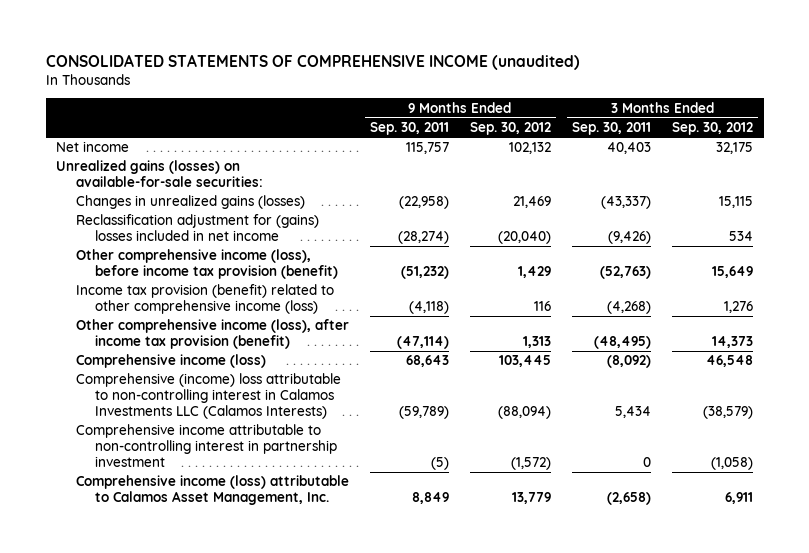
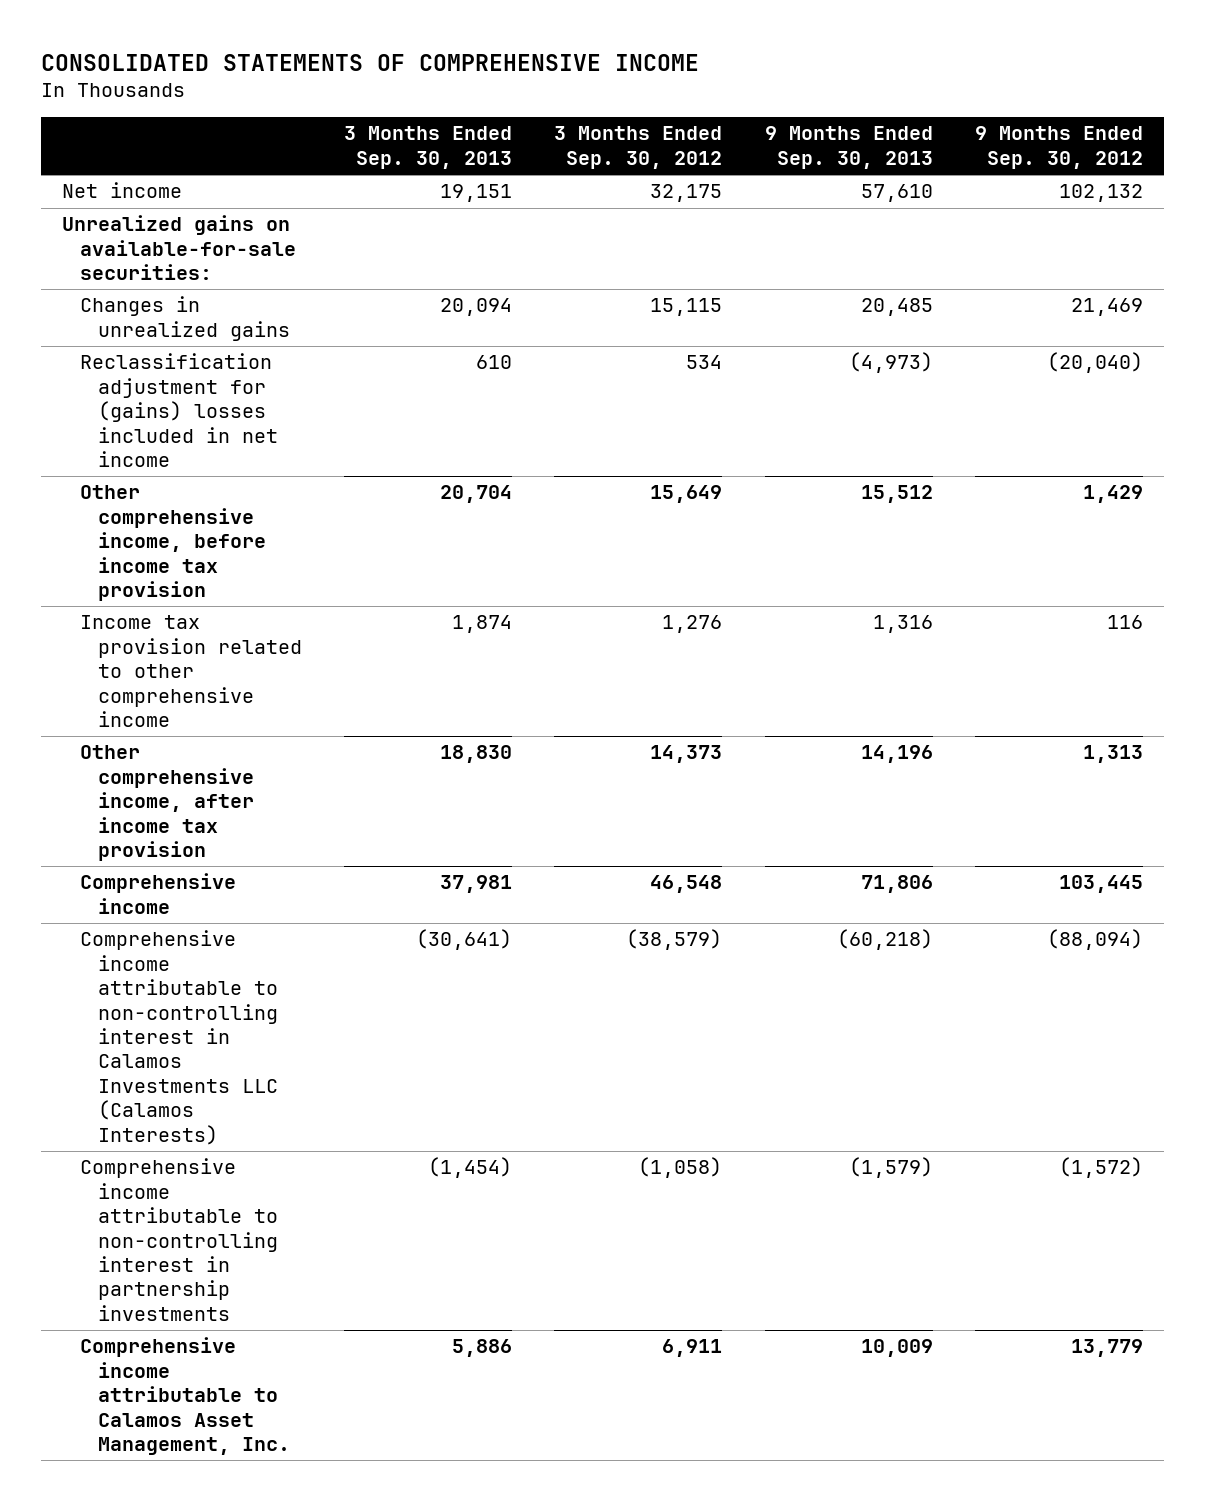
- CONSOLIDATED STATEMENTS OF COMPREHENSIVE INCOME (unaudited)
+ CONSOLIDATED STATEMENTS OF COMPREHENSIVE INCOME
- | 9 Months Ended Sep. 30, 2011 | 9 Months Ended Sep. 30, 2012 | 3 Months Ended Sep. 30, 2011 | 3 Months Ended Sep. 30, 2012
+ | 3 Months Ended Sep. 30, 2013 | 3 Months Ended Sep. 30, 2012 | 9 Months Ended Sep. 30, 2013 | 9 Months Ended Sep. 30, 2012
- Unrealized gains (losses) on available-for-sale securities:
- Changes in unrealized gains (losses) | (22,958) | 21,469 | (43,337) | 15,115
+ Unrealized gains on available-for-sale securities:
+ Changes in unrealized gains | 20,094 | 15,115 | 20,485 | 21,469
- Other comprehensive income (loss), before income tax provision (benefit) | (51,232) | 1,429 | (52,763) | 15,649
- Income tax provision (benefit) related to other comprehensive income (loss) | (4,118) | 116 | (4,268) | 1,276
- Other comprehensive income (loss), after income tax provision (benefit) | (47,114) | 1,313 | (48,495) | 14,373
- Comprehensive income (loss) | 68,643 | 103,445 | (8,092) | 46,548
- Comprehensive (income) loss attributable to non-controlling interest in Calamos Investments LLC (Calamos Interests) | (59,789) | (88,094) | 5,434 | (38,579)
- Comprehensive income attributable to non-controlling interest in partnership investment | (5) | (1,572) | 0 | (1,058)
- Comprehensive income (loss) attributable to Calamos Asset Management, Inc. | 8,849 | 13,779 | (2,658) | 6,911
+ Other comprehensive income, before income tax provision | 20,704 | 15,649 | 15,512 | 1,429
+ Income tax provision related to other comprehensive income | 1,874 | 1,276 | 1,316 | 116
+ Other comprehensive income, after income tax provision | 18,830 | 14,373 | 14,196 | 1,313
+ Comprehensive income | 37,981 | 46,548 | 71,806 | 103,445
+ Comprehensive income attributable to non-controlling interest in Calamos Investments LLC (Calamos Interests) | (30,641) | (38,579) | (60,218) | (88,094)
+ Comprehensive income attributable to non-controlling interest in partnership investments | (1,454) | (1,058) | (1,579) | (1,572)
+ Comprehensive income attributable to Calamos Asset Management, Inc. | 5,886 | 6,911 | 10,009 | 13,779

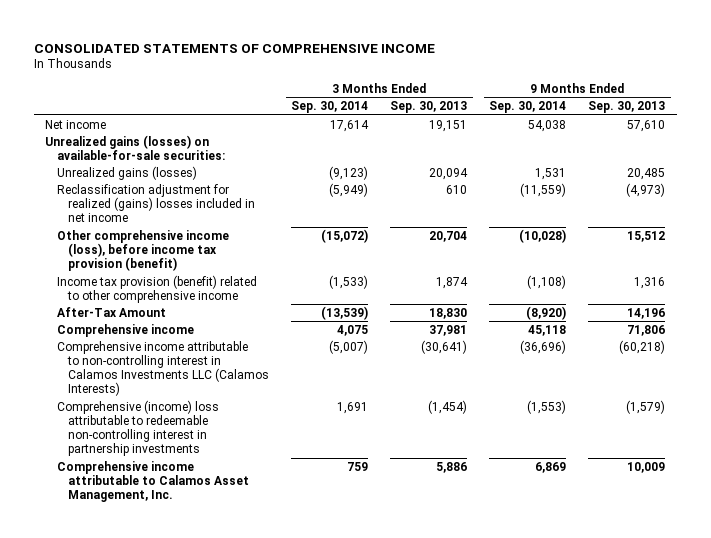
- | 3 Months Ended Sep. 30, 2013 | 3 Months Ended Sep. 30, 2012 | 9 Months Ended Sep. 30, 2013 | 9 Months Ended Sep. 30, 2012
+ | 3 Months Ended Sep. 30, 2014 | 3 Months Ended Sep. 30, 2013 | 9 Months Ended Sep. 30, 2014 | 9 Months Ended Sep. 30, 2013
- Unrealized gains on available-for-sale securities:
- Changes in unrealized gains | 20,094 | 15,115 | 20,485 | 21,469
- Reclassification adjustment for (gains) losses included in net income | 610 | 534 | (4,973) | (20,040)
- Other comprehensive income, before income tax provision | 20,704 | 15,649 | 15,512 | 1,429
- Income tax provision related to other comprehensive income | 1,874 | 1,276 | 1,316 | 116
- Other comprehensive income, after income tax provision | 18,830 | 14,373 | 14,196 | 1,313
+ Unrealized gains (losses) on available-for-sale securities:
+ Unrealized gains (losses) | (9,123) | 20,094 | 1,531 | 20,485
+ Reclassification adjustment for realized (gains) losses included in net income | (5,949) | 610 | (11,559) | (4,973)
+ Other comprehensive income (loss), before income tax provision (benefit) | (15,072) | 20,704 | (10,028) | 15,512
+ Income tax provision (benefit) related to other comprehensive income | (1,533) | 1,874 | (1,108) | 1,316
+ After-Tax Amount | (13,539) | 18,830 | (8,920) | 14,196
- Comprehensive income attributable to non-controlling interest in partnership investments | (1,454) | (1,058) | (1,579) | (1,572)
+ Comprehensive (income) loss attributable to redeemable non-controlling interest in partnership investments | 1,691 | (1,454) | (1,553) | (1,579)

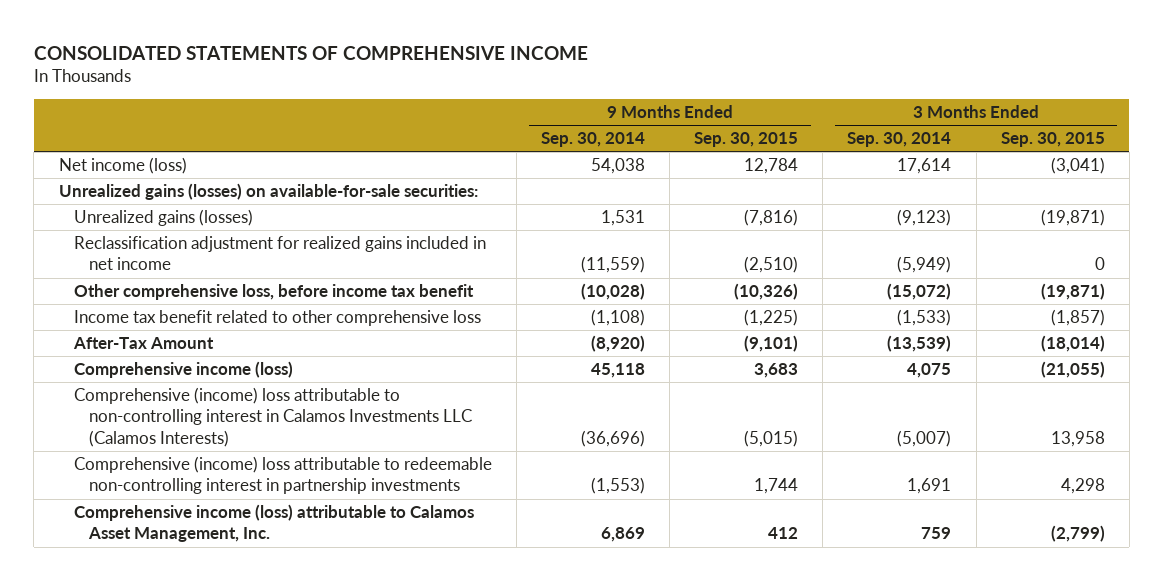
- | 3 Months Ended Sep. 30, 2014 | 3 Months Ended Sep. 30, 2013 | 9 Months Ended Sep. 30, 2014 | 9 Months Ended Sep. 30, 2013
+ | 9 Months Ended Sep. 30, 2014 | 9 Months Ended Sep. 30, 2015 | 3 Months Ended Sep. 30, 2014 | 3 Months Ended Sep. 30, 2015
- Net income | 17,614 | 19,151 | 54,038 | 57,610
+ Net income (loss) | 54,038 | 12,784 | 17,614 | (3,041)
- Reclassification adjustment for realized (gains) losses included in net income | (5,949) | 610 | (11,559) | (4,973)
- Other comprehensive income (loss), before income tax provision (benefit) | (15,072) | 20,704 | (10,028) | 15,512
- Income tax provision (benefit) related to other comprehensive income | (1,533) | 1,874 | (1,108) | 1,316
+ Reclassification adjustment for realized gains included in net income | (11,559) | (2,510) | (5,949) | 0
+ Other comprehensive loss, before income tax benefit | (10,028) | (10,326) | (15,072) | (19,871)
+ Income tax benefit related to other comprehensive loss | (1,108) | (1,225) | (1,533) | (1,857)
- Comprehensive income | 4,075 | 37,981 | 45,118 | 71,806
- Comprehensive income attributable to non-controlling interest in Calamos Investments LLC (Calamos Interests) | (5,007) | (30,641) | (36,696) | (60,218)
+ Comprehensive income (loss) | 45,118 | 3,683 | 4,075 | (21,055)
+ Comprehensive (income) loss attributable to non-controlling interest in Calamos Investments LLC (Calamos Interests) | (36,696) | (5,015) | (5,007) | 13,958
- Comprehensive income attributable to Calamos Asset Management, Inc. | 759 | 5,886 | 6,869 | 10,009
+ Comprehensive income (loss) attributable to Calamos Asset Management, Inc. | 6,869 | 412 | 759 | (2,799)

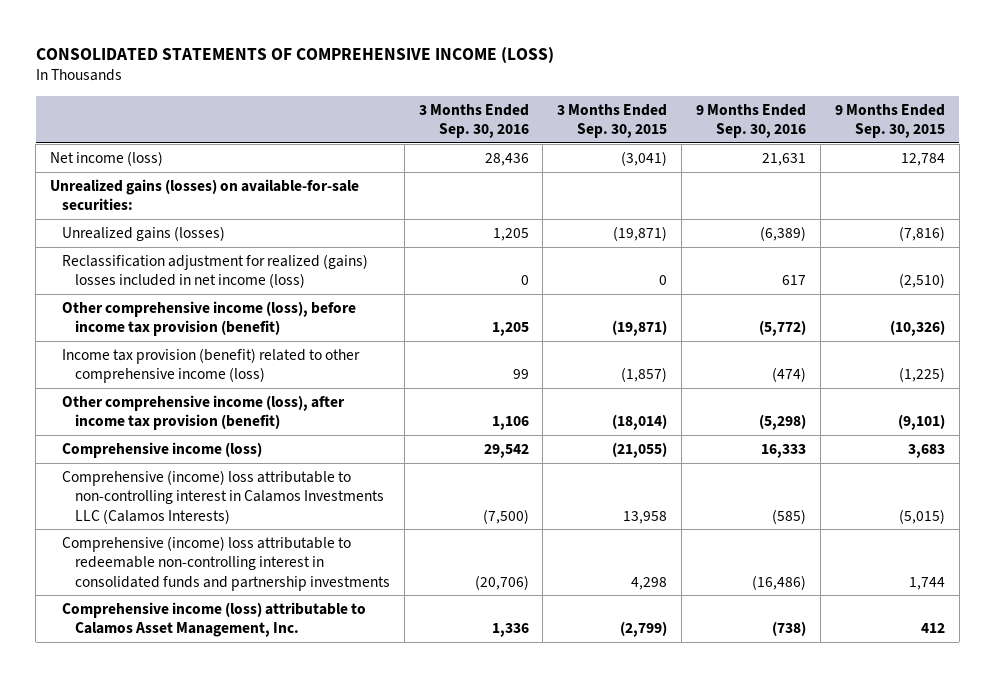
- CONSOLIDATED STATEMENTS OF COMPREHENSIVE INCOME
+ CONSOLIDATED STATEMENTS OF COMPREHENSIVE INCOME (LOSS)
- | 9 Months Ended Sep. 30, 2014 | 9 Months Ended Sep. 30, 2015 | 3 Months Ended Sep. 30, 2014 | 3 Months Ended Sep. 30, 2015
+ | 3 Months Ended Sep. 30, 2016 | 3 Months Ended Sep. 30, 2015 | 9 Months Ended Sep. 30, 2016 | 9 Months Ended Sep. 30, 2015
- Reclassification adjustment for realized gains included in net income | (11,559) | (2,510) | (5,949) | 0
- Other comprehensive loss, before income tax benefit | (10,028) | (10,326) | (15,072) | (19,871)
- Income tax benefit related to other comprehensive loss | (1,108) | (1,225) | (1,533) | (1,857)
- After-Tax Amount | (8,920) | (9,101) | (13,539) | (18,014)
+ Reclassification adjustment for realized (gains) losses included in net income (loss) | 0 | 0 | 617 | (2,510)
+ Other comprehensive income (loss), before income tax provision (benefit) | 1,205 | (19,871) | (5,772) | (10,326)
+ Income tax provision (benefit) related to other comprehensive income (loss) | 99 | (1,857) | (474) | (1,225)
+ Other comprehensive income (loss), after income tax provision (benefit) | 1,106 | (18,014) | (5,298) | (9,101)
- Comprehensive (income) loss attributable to redeemable non-controlling interest in partnership investments | (1,553) | 1,744 | 1,691 | 4,298
+ Comprehensive (income) loss attributable to redeemable non-controlling interest in consolidated funds and partnership investments | (20,706) | 4,298 | (16,486) | 1,744

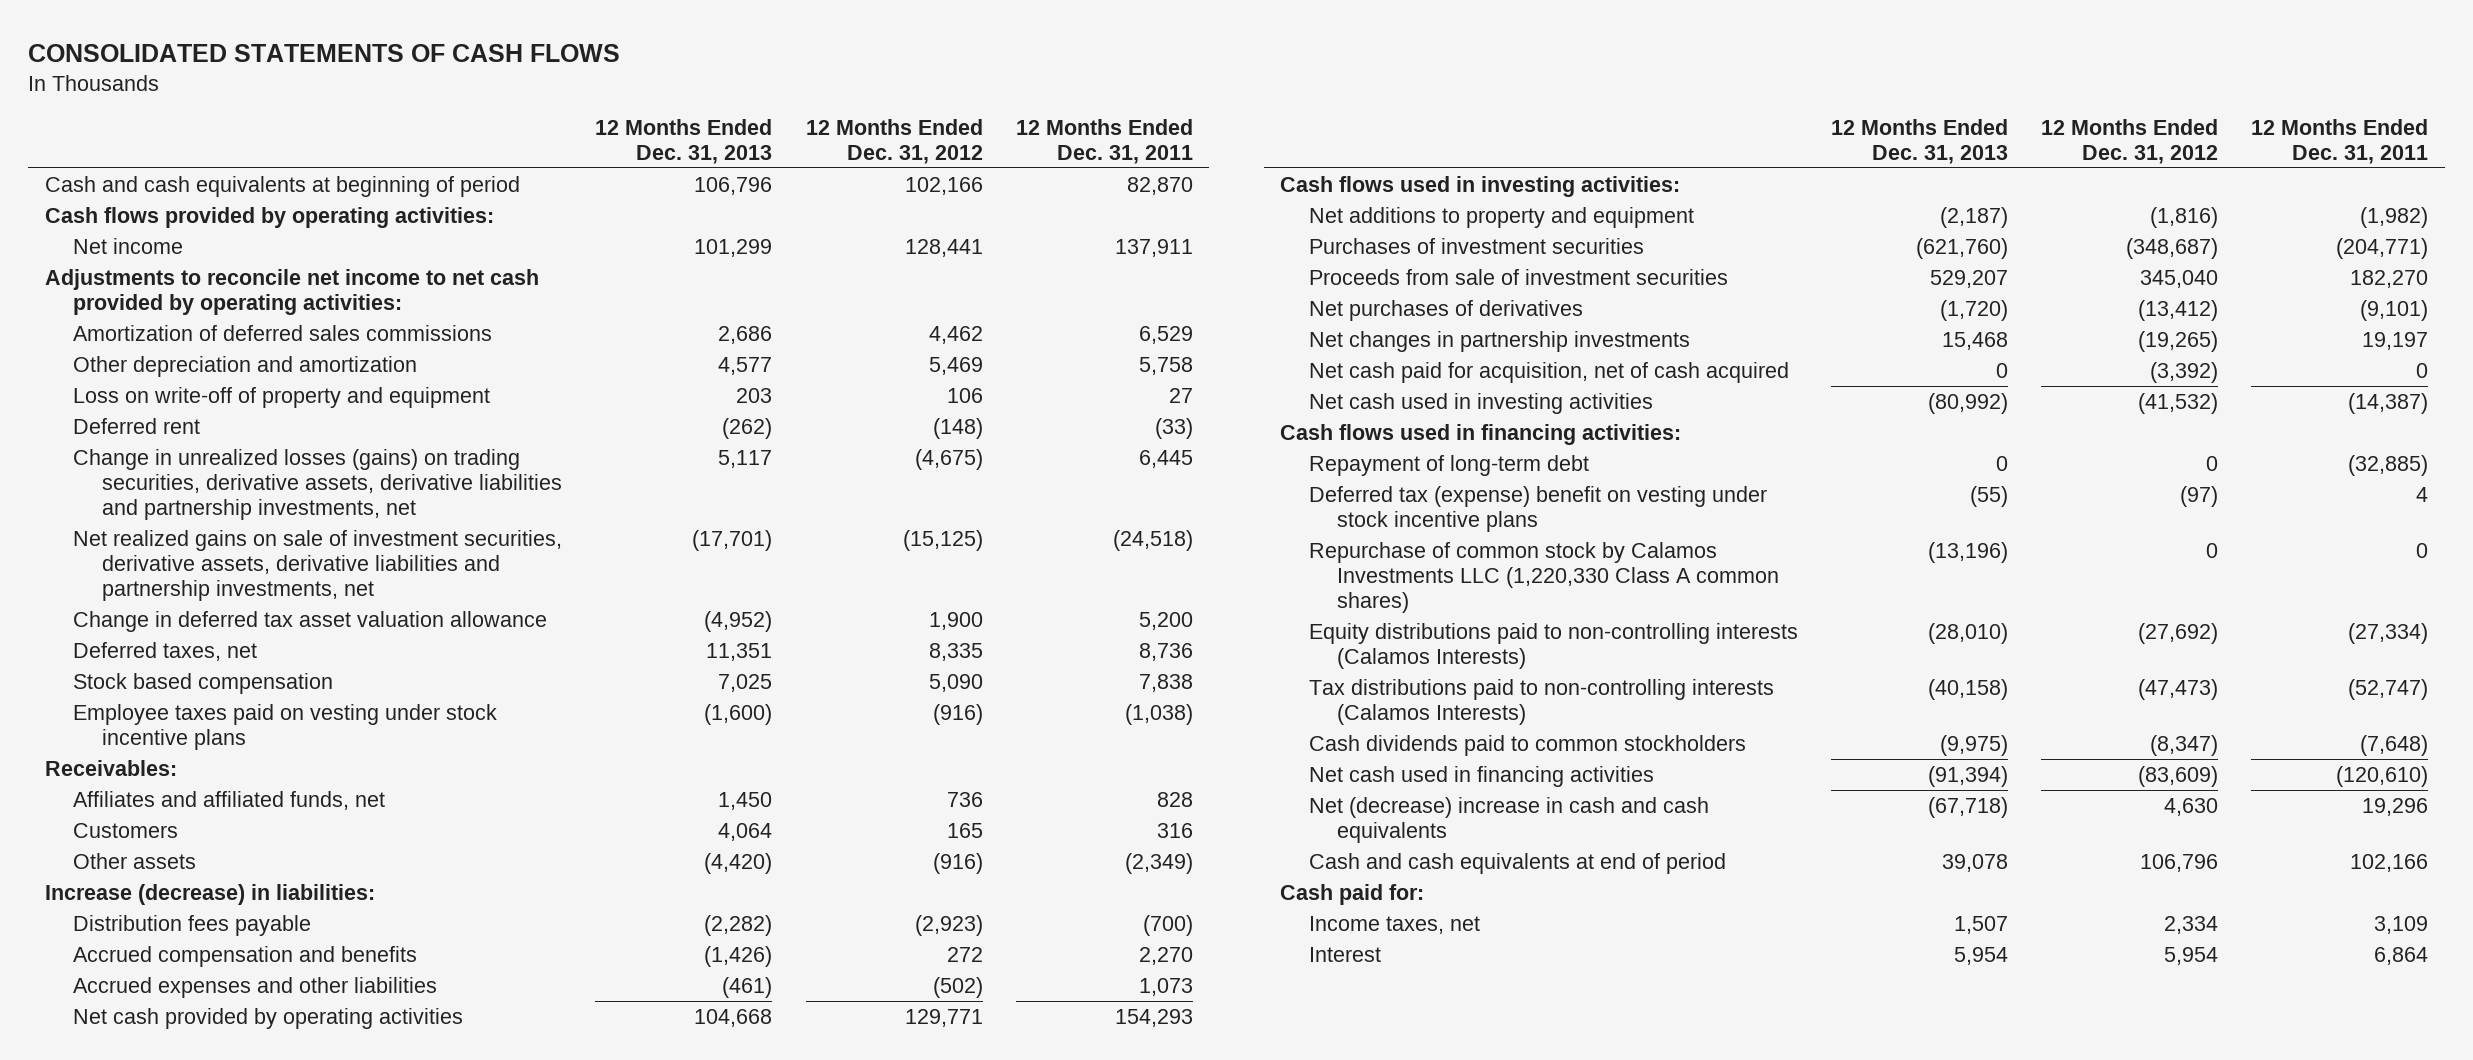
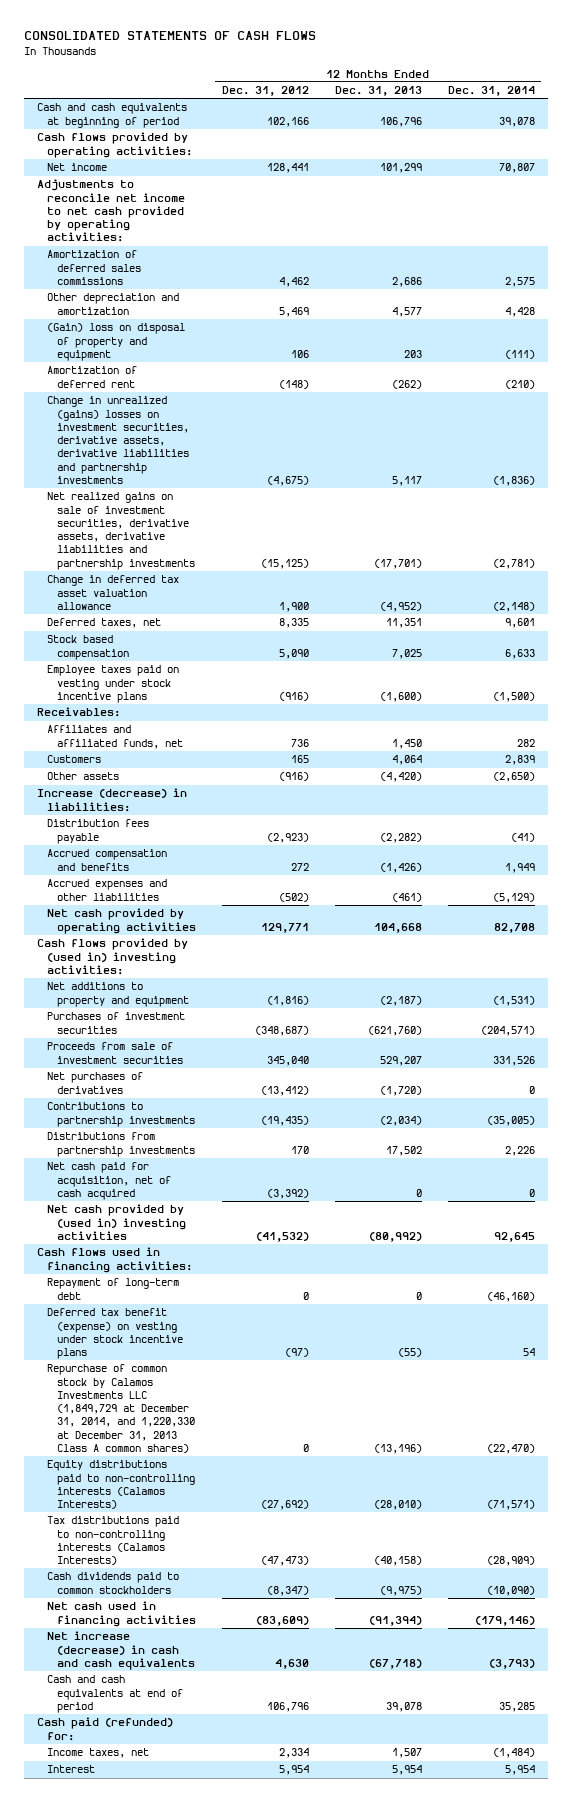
- | 12 Months Ended Dec. 31, 2013 | 12 Months Ended Dec. 31, 2012 | 12 Months Ended Dec. 31, 2011
+ | 12 Months Ended Dec. 31, 2012 | 12 Months Ended Dec. 31, 2013 | 12 Months Ended Dec. 31, 2014
- Loss on write-off of property and equipment | 203 | 106 | 27
- Deferred rent | (262) | (148) | (33)
- Change in unrealized losses (gains) on trading securities, derivative assets, derivative liabilities and partnership investments, net | 5,117 | (4,675) | 6,445
- Net realized gains on sale of investment securities, derivative assets, derivative liabilities and partnership investments, net | (17,701) | (15,125) | (24,518)
+ (Gain) loss on disposal of property and equipment | 106 | 203 | (111)
+ Amortization of deferred rent | (148) | (262) | (210)
+ Change in unrealized (gains) losses on investment securities, derivative assets, derivative liabilities and partnership investments | (4,675) | 5,117 | (1,836)
+ Net realized gains on sale of investment securities, derivative assets, derivative liabilities and partnership investments | (15,125) | (17,701) | (2,781)
- Cash flows used in investing activities:
+ Cash flows provided by (used in) investing activities:
- Net changes in partnership investments | 15,468 | (19,265) | 19,197
+ Contributions to partnership investments | (19,435) | (2,034) | (35,005)
+ Distributions from partnership investments | 170 | 17,502 | 2,226
- Net cash used in investing activities | (80,992) | (41,532) | (14,387)
+ Net cash provided by (used in) investing activities | (41,532) | (80,992) | 92,645
- Deferred tax (expense) benefit on vesting under stock incentive plans | (55) | (97) | 4
- Repurchase of common stock by Calamos Investments LLC (1,220,330 Class A common shares) | (13,196) | 0 | 0
+ Deferred tax benefit (expense) on vesting under stock incentive plans | (97) | (55) | 54
+ Repurchase of common stock by Calamos Investments LLC (1,849,729 at December 31, 2014, and 1,220,330 at December 31, 2013 Class A common shares) | 0 | (13,196) | (22,470)
- Net (decrease) increase in cash and cash equivalents | (67,718) | 4,630 | 19,296
+ Net increase (decrease) in cash and cash equivalents | 4,630 | (67,718) | (3,793)
- Cash paid for:
+ Cash paid (refunded) for:

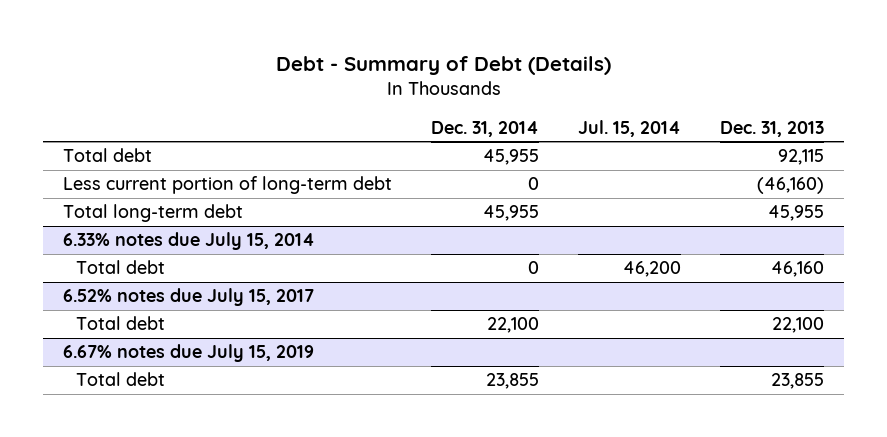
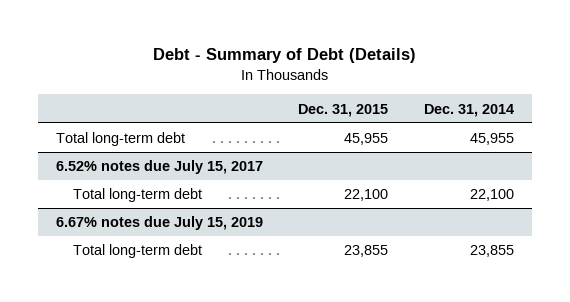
- | Dec. 31, 2014 | Jul. 15, 2014 | Dec. 31, 2013
+ | Dec. 31, 2015 | Dec. 31, 2014
- Total debt | 45,955 | | 92,115
- Less current portion of long-term debt | 0 | | (46,160)
- 6.33% notes due July 15, 2014
- Total debt | 0 | 46,200 | 46,160
@ 6.52% notes due July 15, 2017
- Total debt | 22,100 | | 22,100
+ Total long-term debt | 22,100 | 22,100
@ 6.67% notes due July 15, 2019
- Total debt | 23,855 | | 23,855
+ Total long-term debt | 23,855 | 23,855

